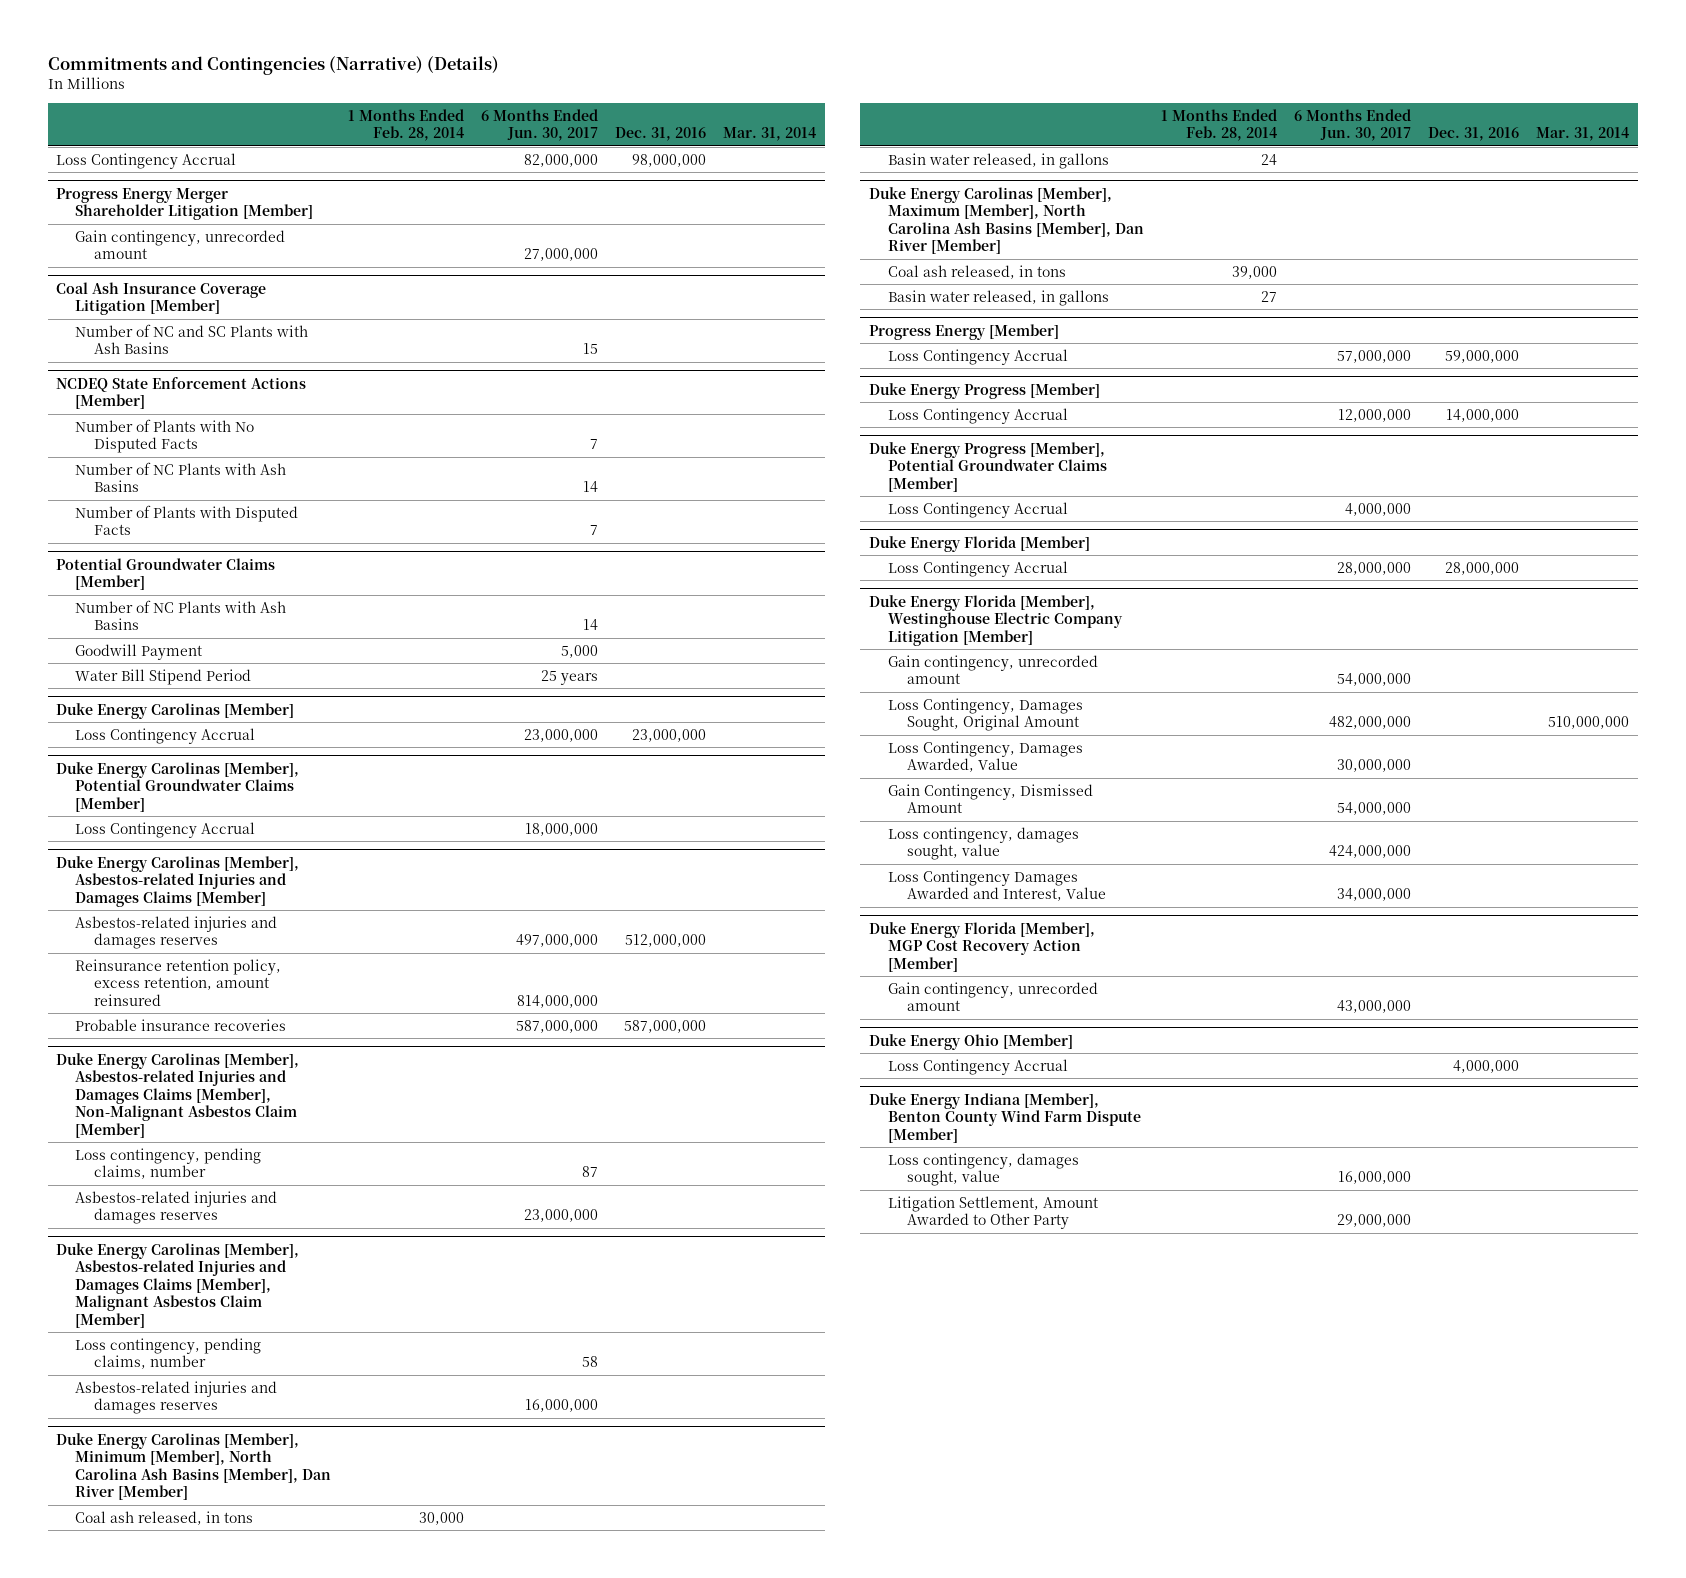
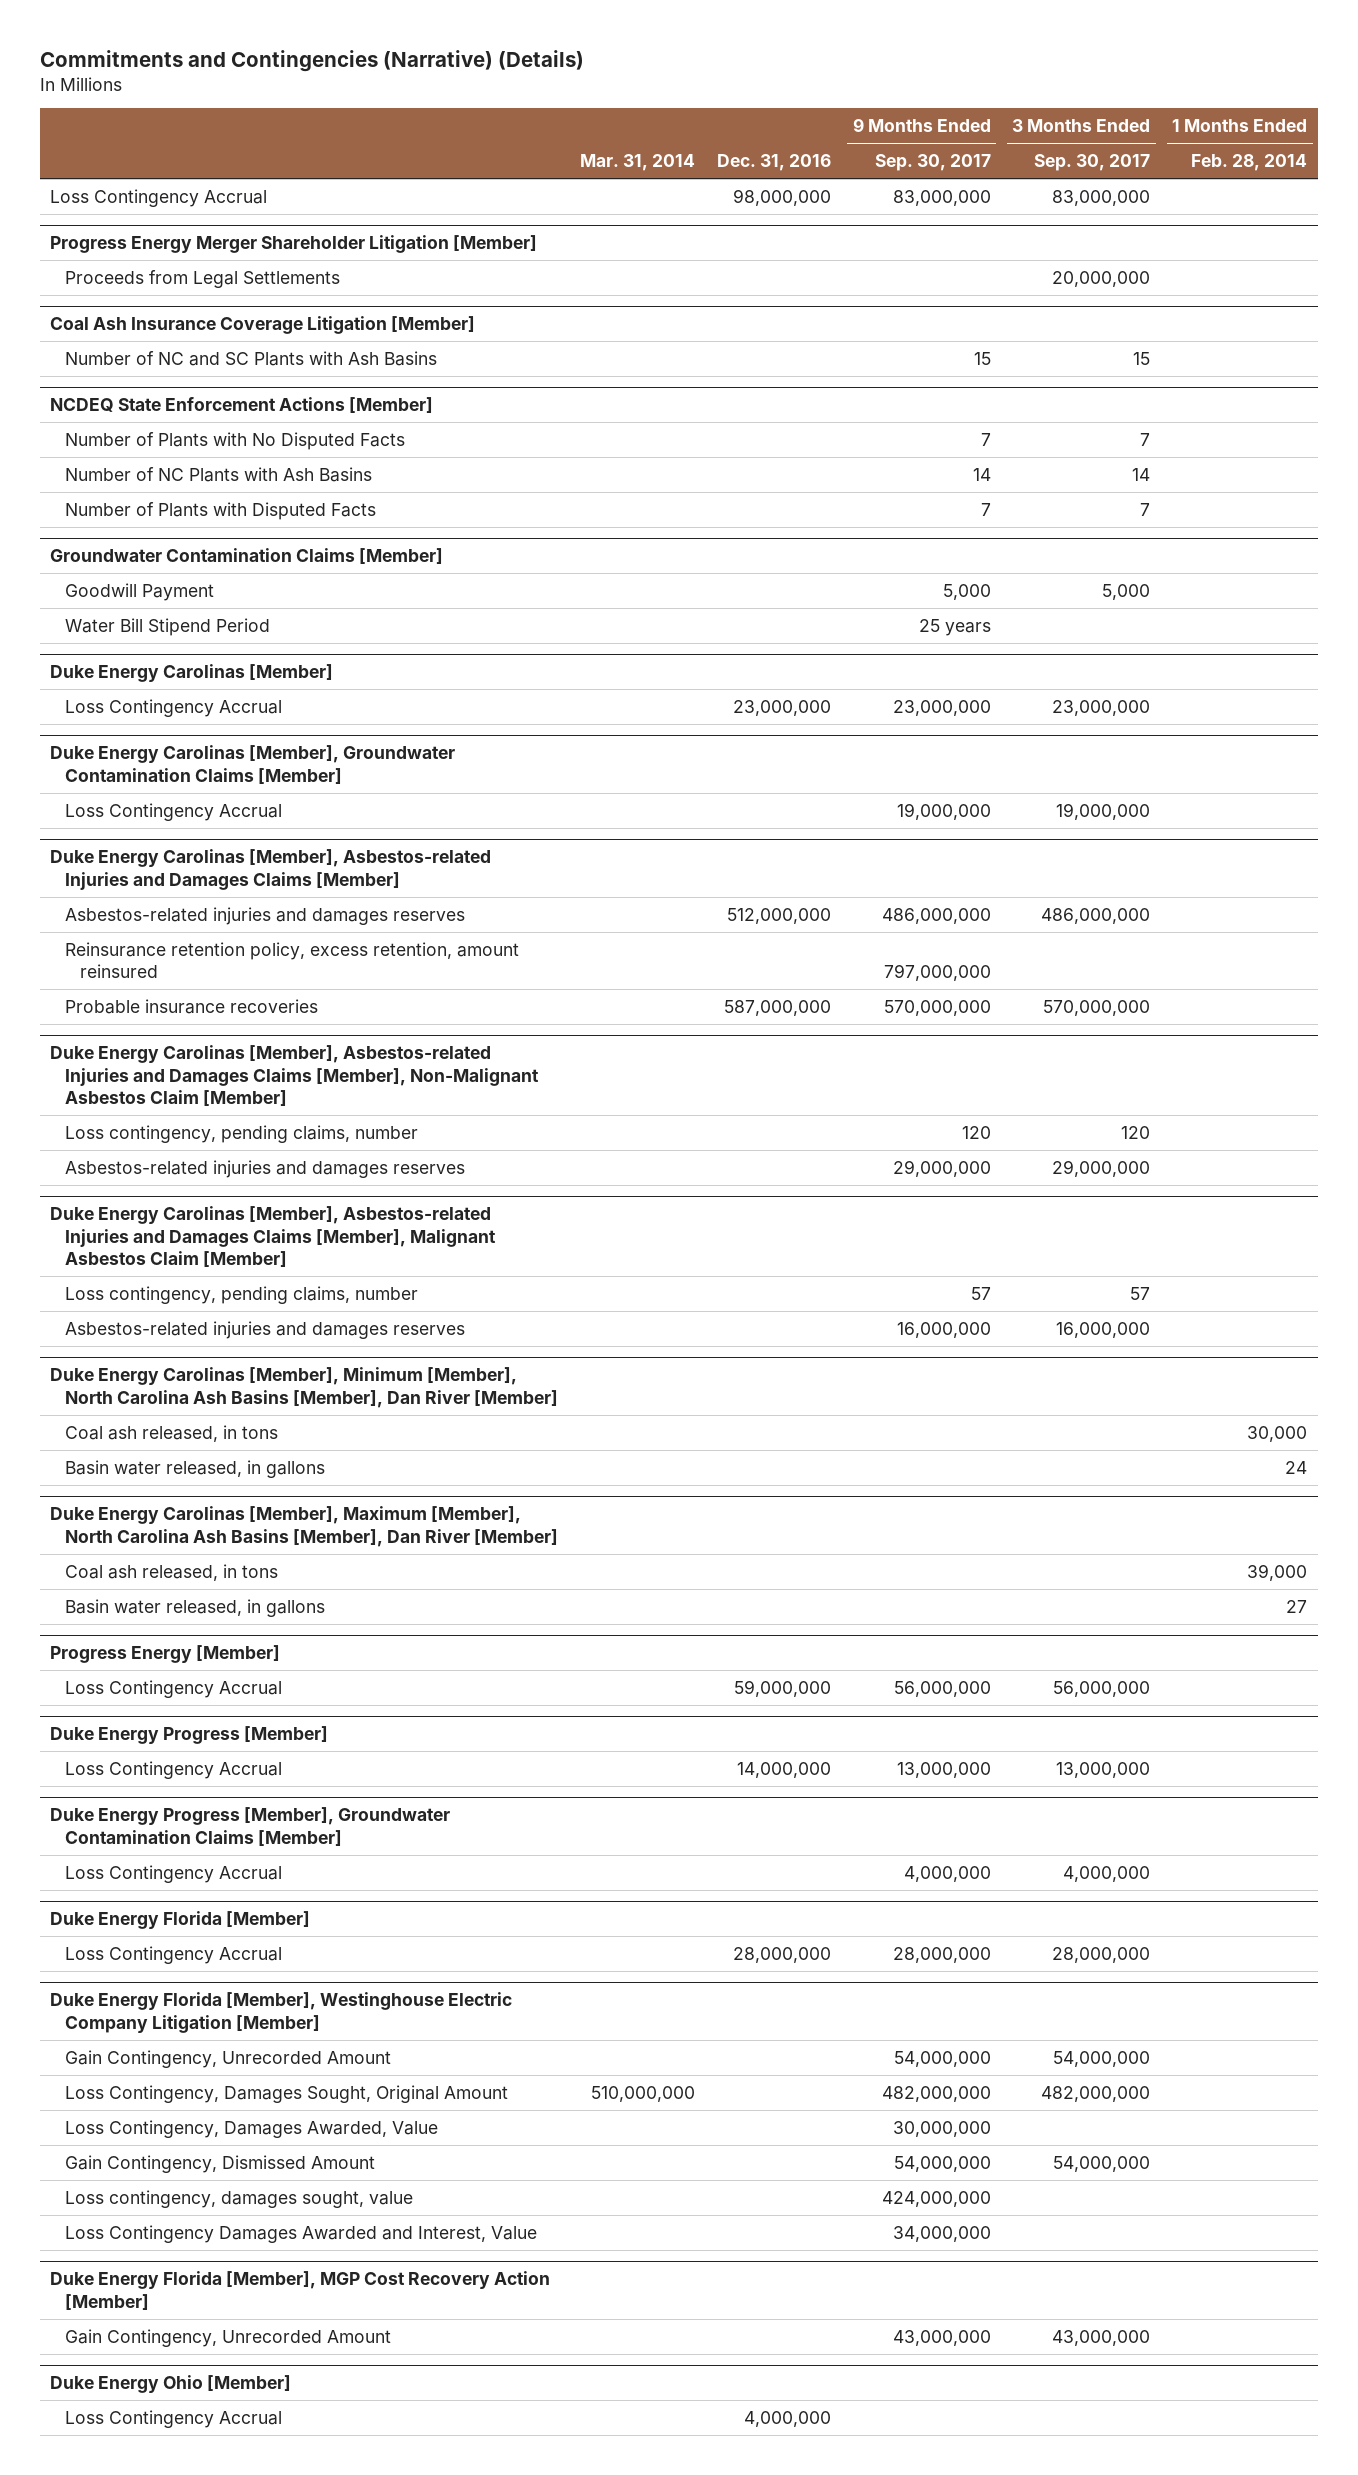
- | 1 Months Ended Feb. 28, 2014 | 6 Months Ended Jun. 30, 2017 | Dec. 31, 2016 | Mar. 31, 2014
+ | Mar. 31, 2014 | Dec. 31, 2016 | 9 Months Ended Sep. 30, 2017 | 3 Months Ended Sep. 30, 2017 | 1 Months Ended Feb. 28, 2014
@ Progress Energy Merger Shareholder Litigation [Member]
- Gain contingency, unrecorded amount | | 27,000,000 | |
+ Proceeds from Legal Settlements | | | | 20,000,000 |
- Potential Groundwater Claims [Member]
- Number of NC Plants with Ash Basins | | 14 | |
- Goodwill Payment | | 5,000 | |
- Water Bill Stipend Period | | 25 years | |
+ Groundwater Contamination Claims [Member]
+ Goodwill Payment | | | 5,000 | 5,000 |
+ Water Bill Stipend Period | | | 25 years | |
- Duke Energy Carolinas [Member], Potential Groundwater Claims [Member]
+ Duke Energy Carolinas [Member], Groundwater Contamination Claims [Member]
- Duke Energy Progress [Member], Potential Groundwater Claims [Member]
+ Duke Energy Progress [Member], Groundwater Contamination Claims [Member]
@ Duke Energy Florida [Member], Westinghouse Electric Company Litigation [Member]
- Gain contingency, unrecorded amount | | 54,000,000 | |
+ Gain Contingency, Unrecorded Amount | | | 54,000,000 | 54,000,000 |
@ Duke Energy Florida [Member], MGP Cost Recovery Action [Member]
- Gain contingency, unrecorded amount | | 43,000,000 | |
+ Gain Contingency, Unrecorded Amount | | | 43,000,000 | 43,000,000 |
- Duke Energy Indiana [Member], Benton County Wind Farm Dispute [Member]
- Loss contingency, damages sought, value | | 16,000,000 | |
- Litigation Settlement, Amount Awarded to Other Party | | 29,000,000 | |

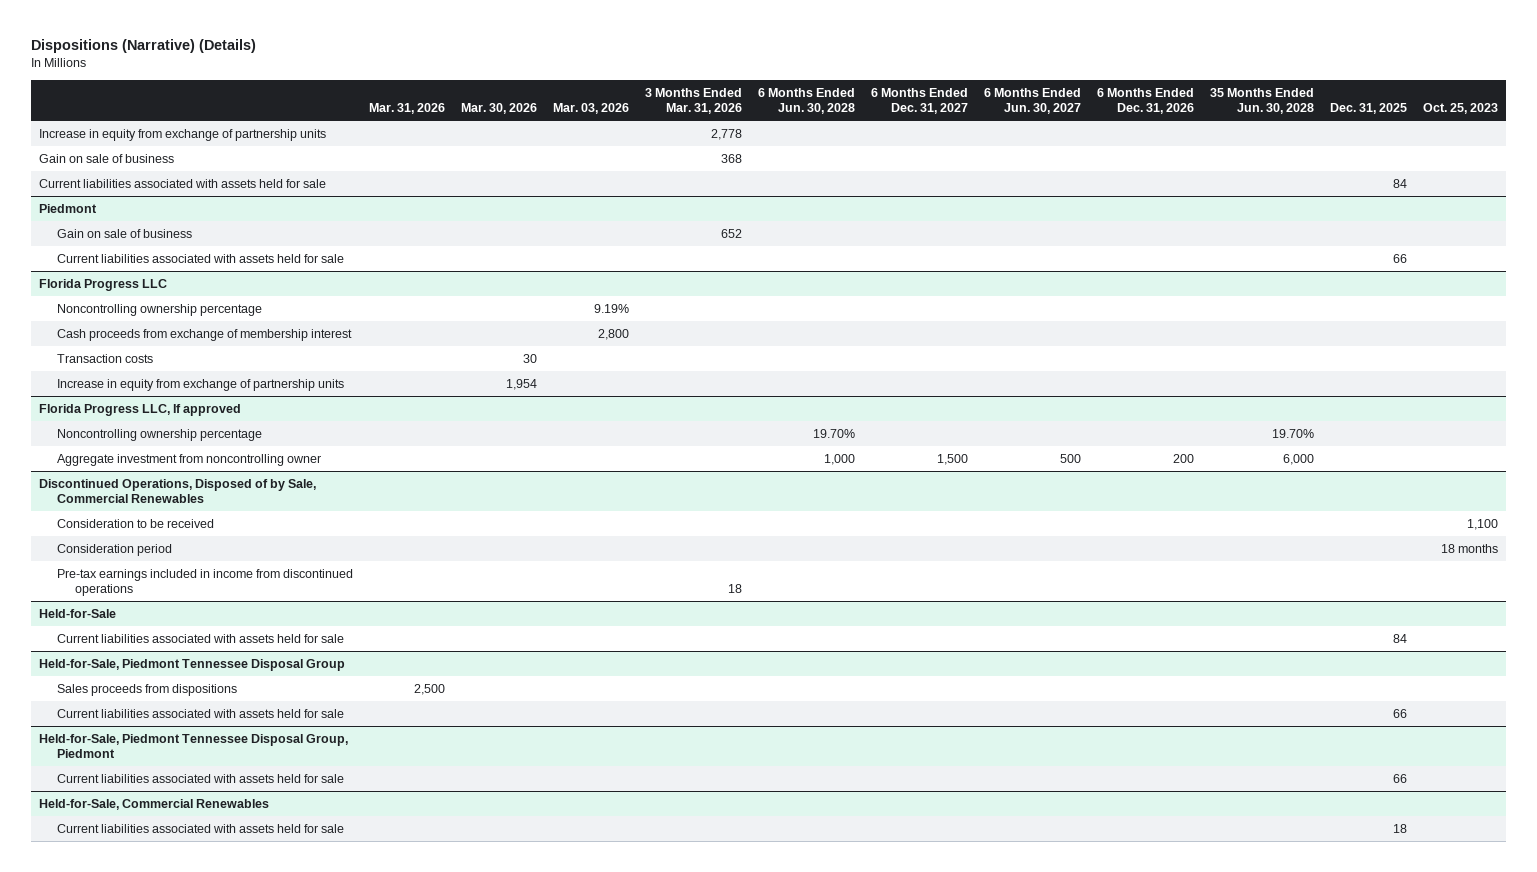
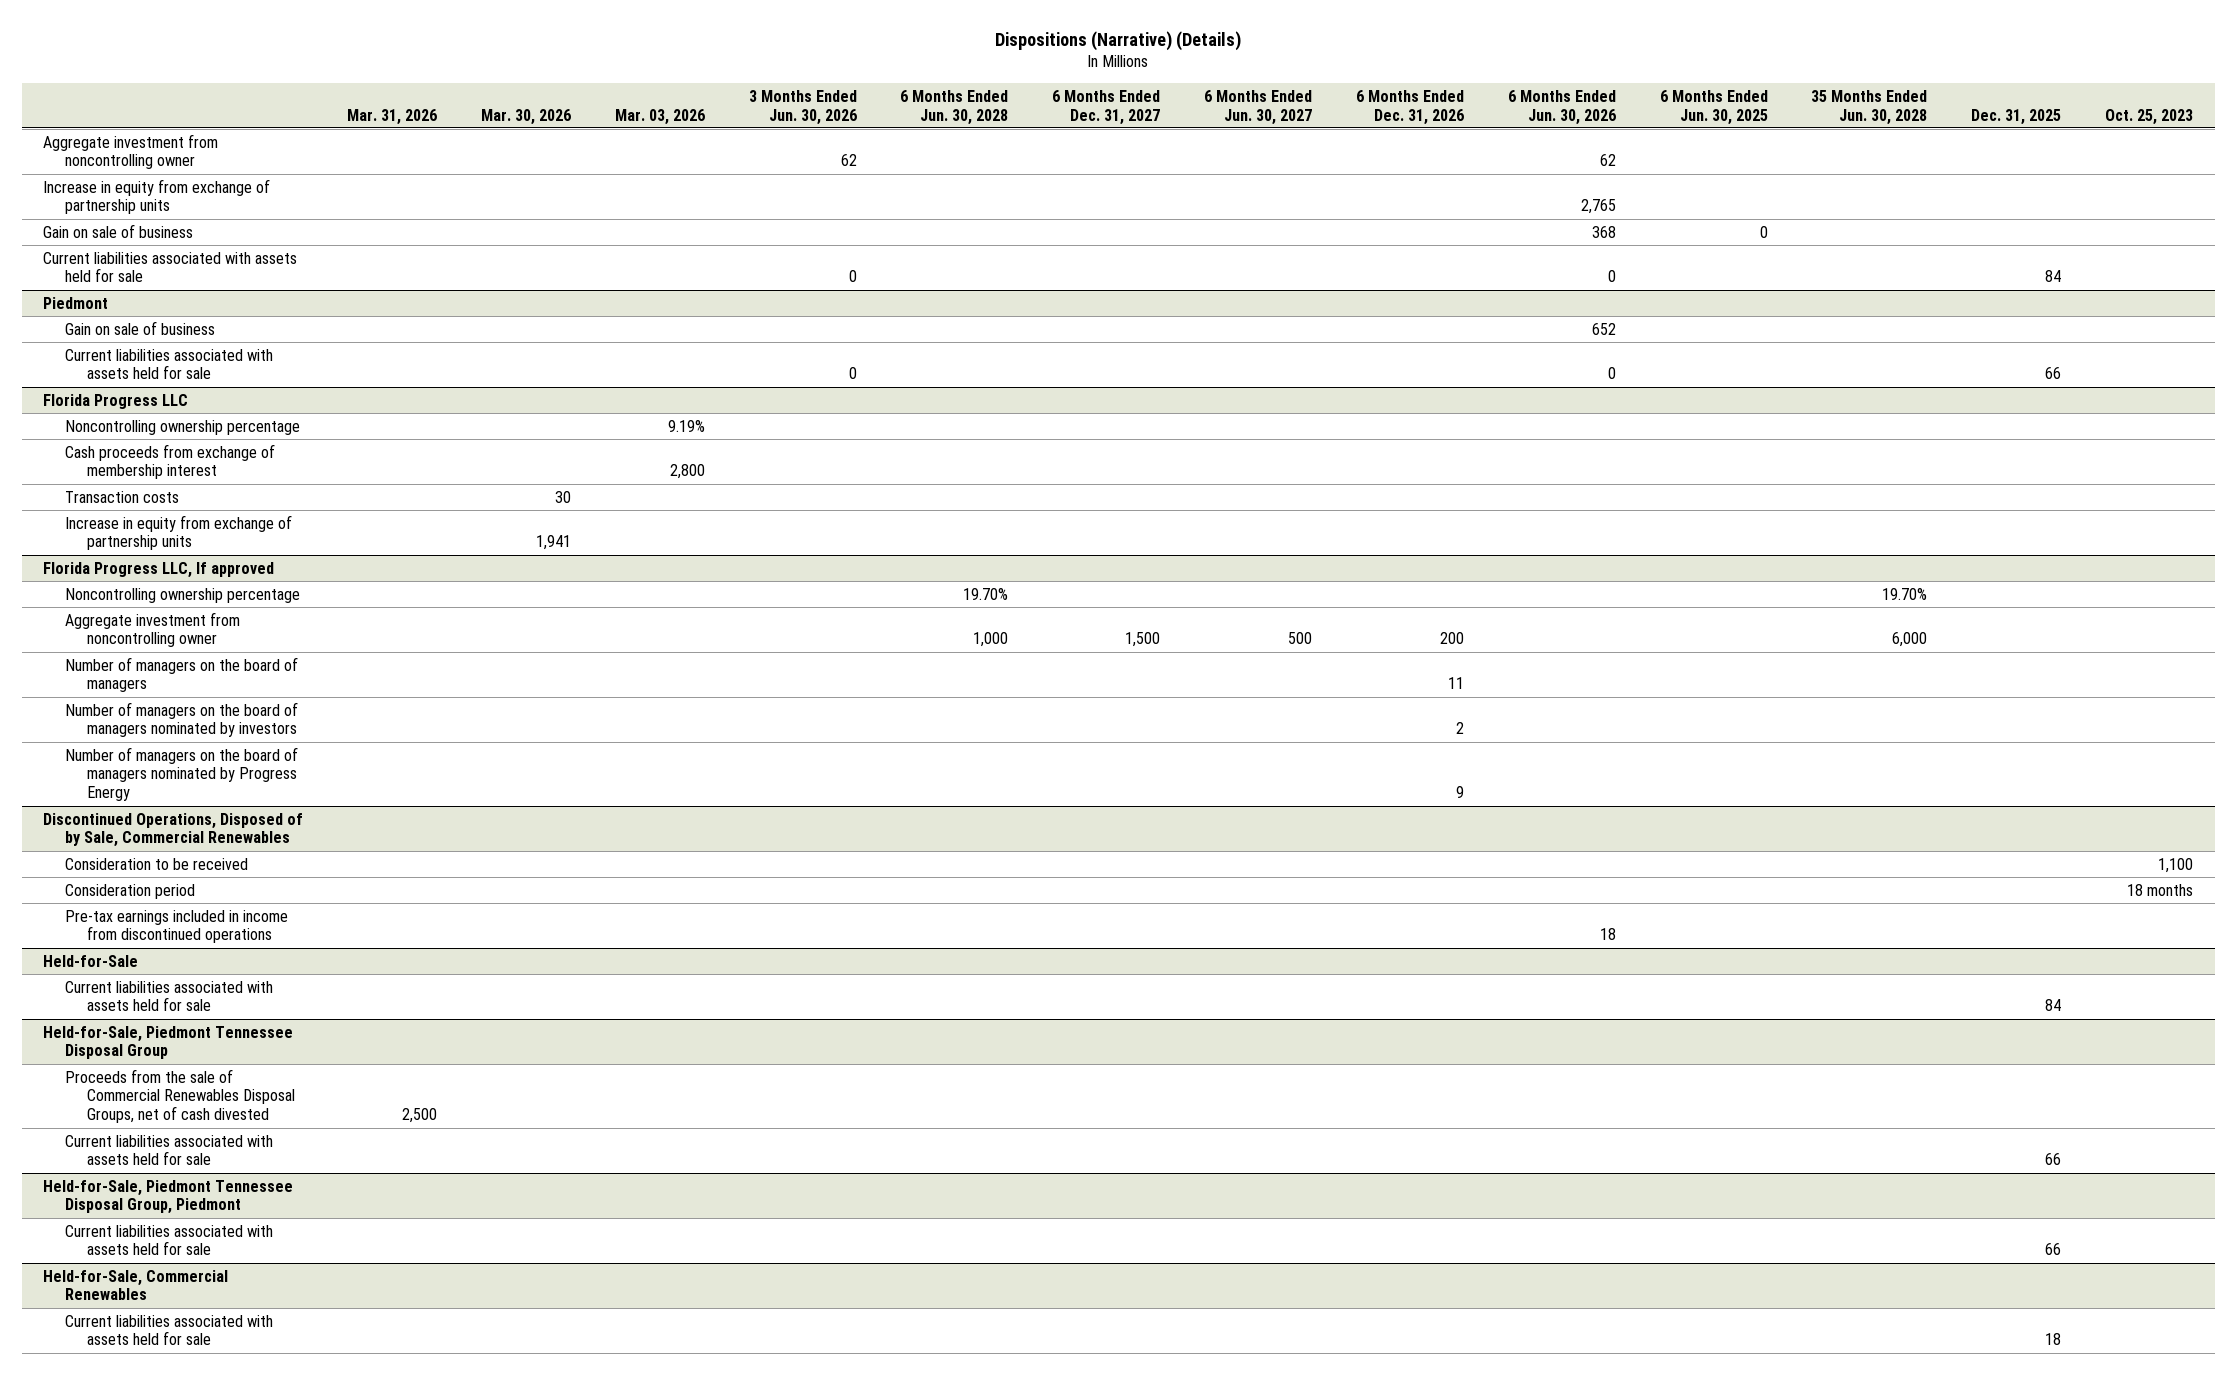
- | Mar. 31, 2026 | Mar. 30, 2026 | Mar. 03, 2026 | 3 Months Ended Mar. 31, 2026 | 6 Months Ended Jun. 30, 2028 | 6 Months Ended Dec. 31, 2027 | 6 Months Ended Jun. 30, 2027 | 6 Months Ended Dec. 31, 2026 | 35 Months Ended Jun. 30, 2028 | Dec. 31, 2025 | Oct. 25, 2023
+ | Mar. 31, 2026 | Mar. 30, 2026 | Mar. 03, 2026 | 3 Months Ended Jun. 30, 2026 | 6 Months Ended Jun. 30, 2028 | 6 Months Ended Dec. 31, 2027 | 6 Months Ended Jun. 30, 2027 | 6 Months Ended Dec. 31, 2026 | 6 Months Ended Jun. 30, 2026 | 6 Months Ended Jun. 30, 2025 | 35 Months Ended Jun. 30, 2028 | Dec. 31, 2025 | Oct. 25, 2023
+ Aggregate investment from noncontrolling owner | | | | 62 | | | | | 62 | | | |
@ Florida Progress LLC
- Increase in equity from exchange of partnership units | | 1,954 | | | | | | | | |
+ Increase in equity from exchange of partnership units | | 1,941 | | | | | | | | | | |
@ Florida Progress LLC, If approved
+ Number of managers on the board of managers | | | | | | | | 11 | | | | |
+ Number of managers on the board of managers nominated by investors | | | | | | | | 2 | | | | |
+ Number of managers on the board of managers nominated by Progress Energy | | | | | | | | 9 | | | | |
@ Held-for-Sale, Piedmont Tennessee Disposal Group
- Sales proceeds from dispositions | 2,500 | | | | | | | | | |
+ Proceeds from the sale of Commercial Renewables Disposal Groups, net of cash divested | 2,500 | | | | | | | | | | | |

